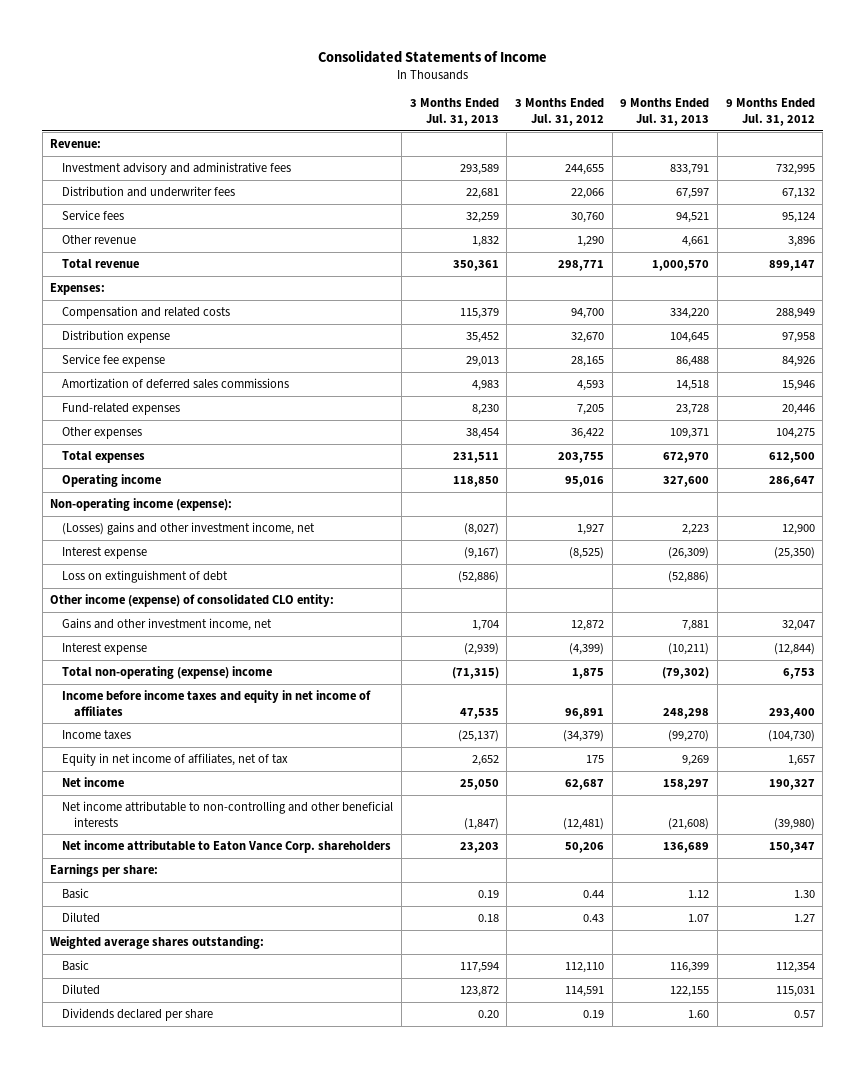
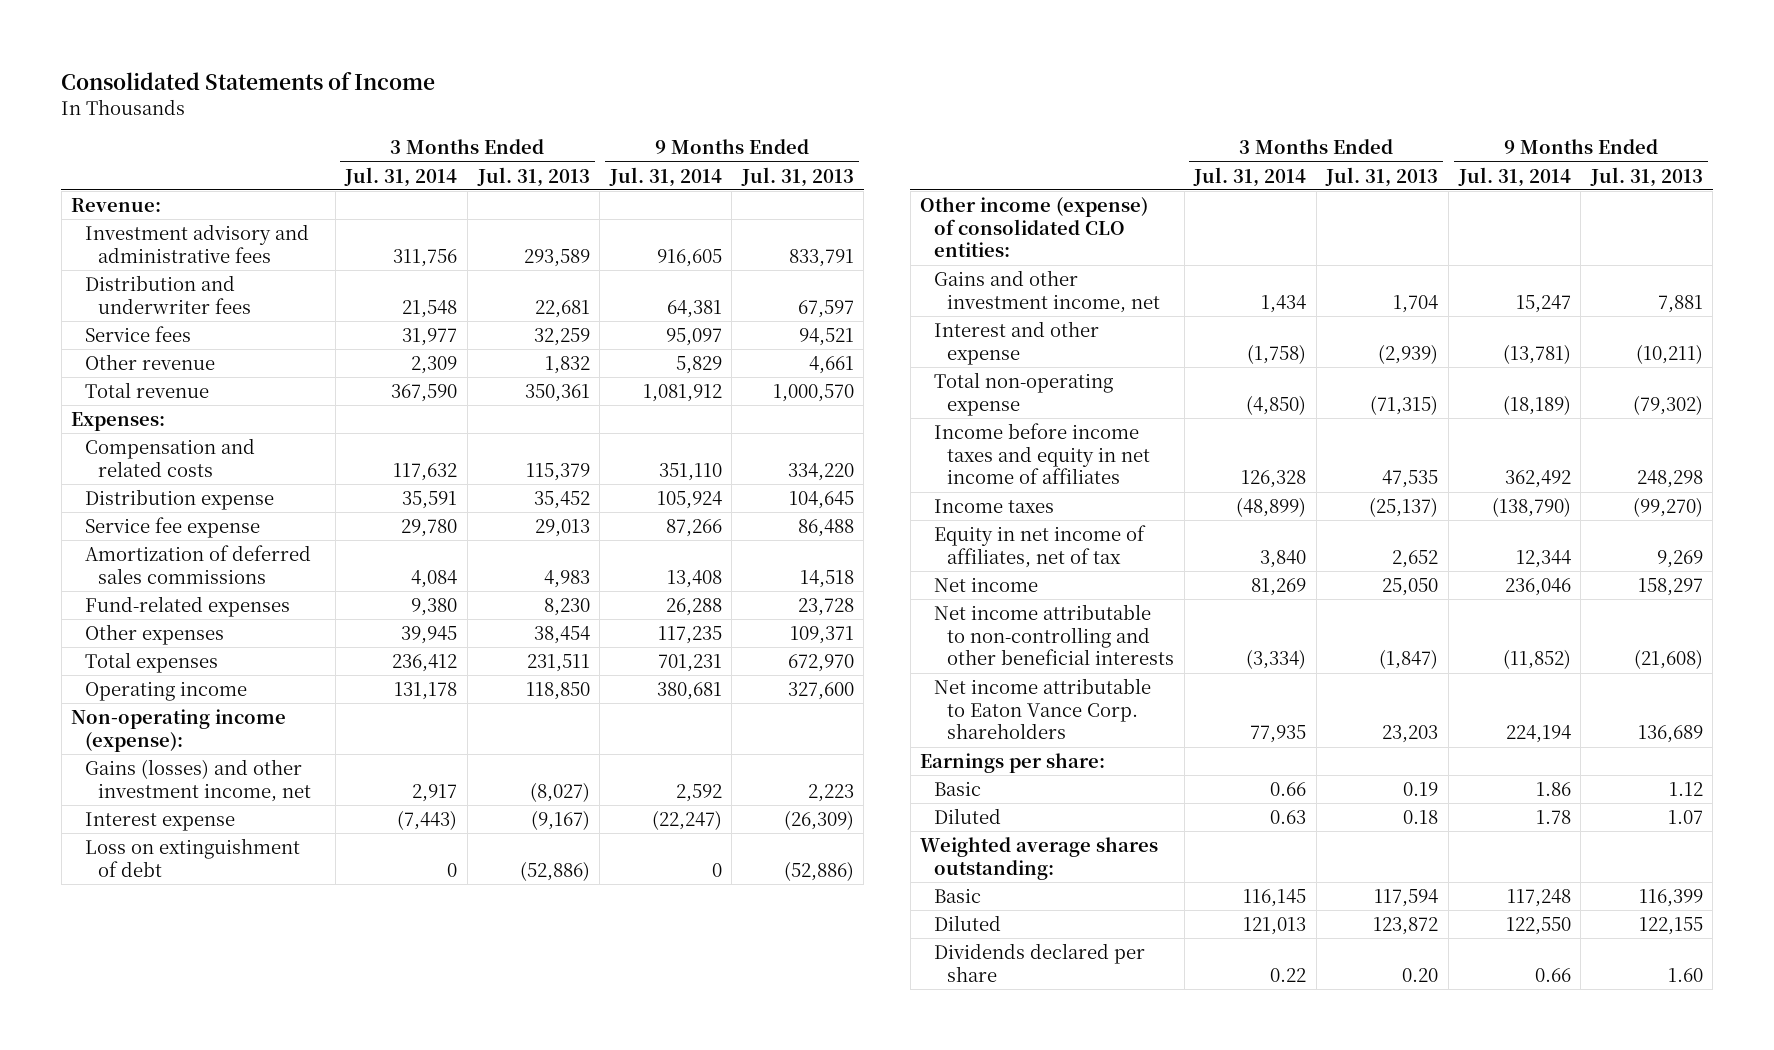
- | 3 Months Ended Jul. 31, 2013 | 3 Months Ended Jul. 31, 2012 | 9 Months Ended Jul. 31, 2013 | 9 Months Ended Jul. 31, 2012
+ | 3 Months Ended Jul. 31, 2014 | 3 Months Ended Jul. 31, 2013 | 9 Months Ended Jul. 31, 2014 | 9 Months Ended Jul. 31, 2013
- (Losses) gains and other investment income, net | (8,027) | 1,927 | 2,223 | 12,900
+ Gains (losses) and other investment income, net | 2,917 | (8,027) | 2,592 | 2,223
- Other income (expense) of consolidated CLO entity:
+ Other income (expense) of consolidated CLO entities:
- Interest expense | (2,939) | (4,399) | (10,211) | (12,844)
- Total non-operating (expense) income | (71,315) | 1,875 | (79,302) | 6,753
+ Interest and other expense | (1,758) | (2,939) | (13,781) | (10,211)
+ Total non-operating expense | (4,850) | (71,315) | (18,189) | (79,302)

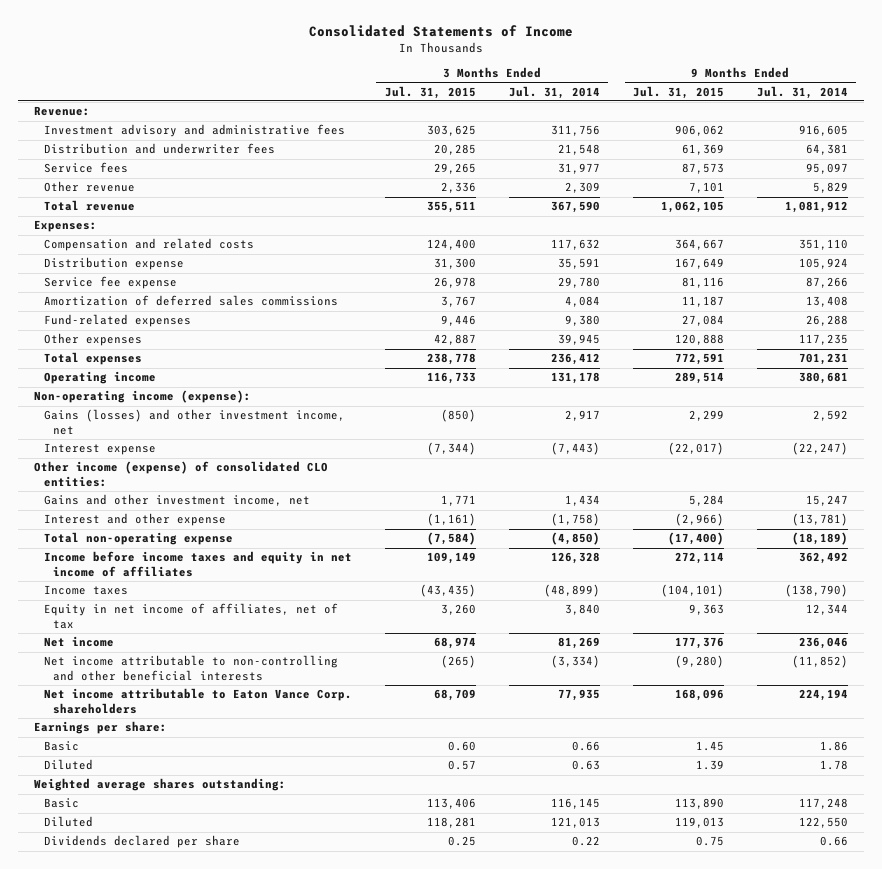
- | 3 Months Ended Jul. 31, 2014 | 3 Months Ended Jul. 31, 2013 | 9 Months Ended Jul. 31, 2014 | 9 Months Ended Jul. 31, 2013
+ | 3 Months Ended Jul. 31, 2015 | 3 Months Ended Jul. 31, 2014 | 9 Months Ended Jul. 31, 2015 | 9 Months Ended Jul. 31, 2014
- Loss on extinguishment of debt | 0 | (52,886) | 0 | (52,886)

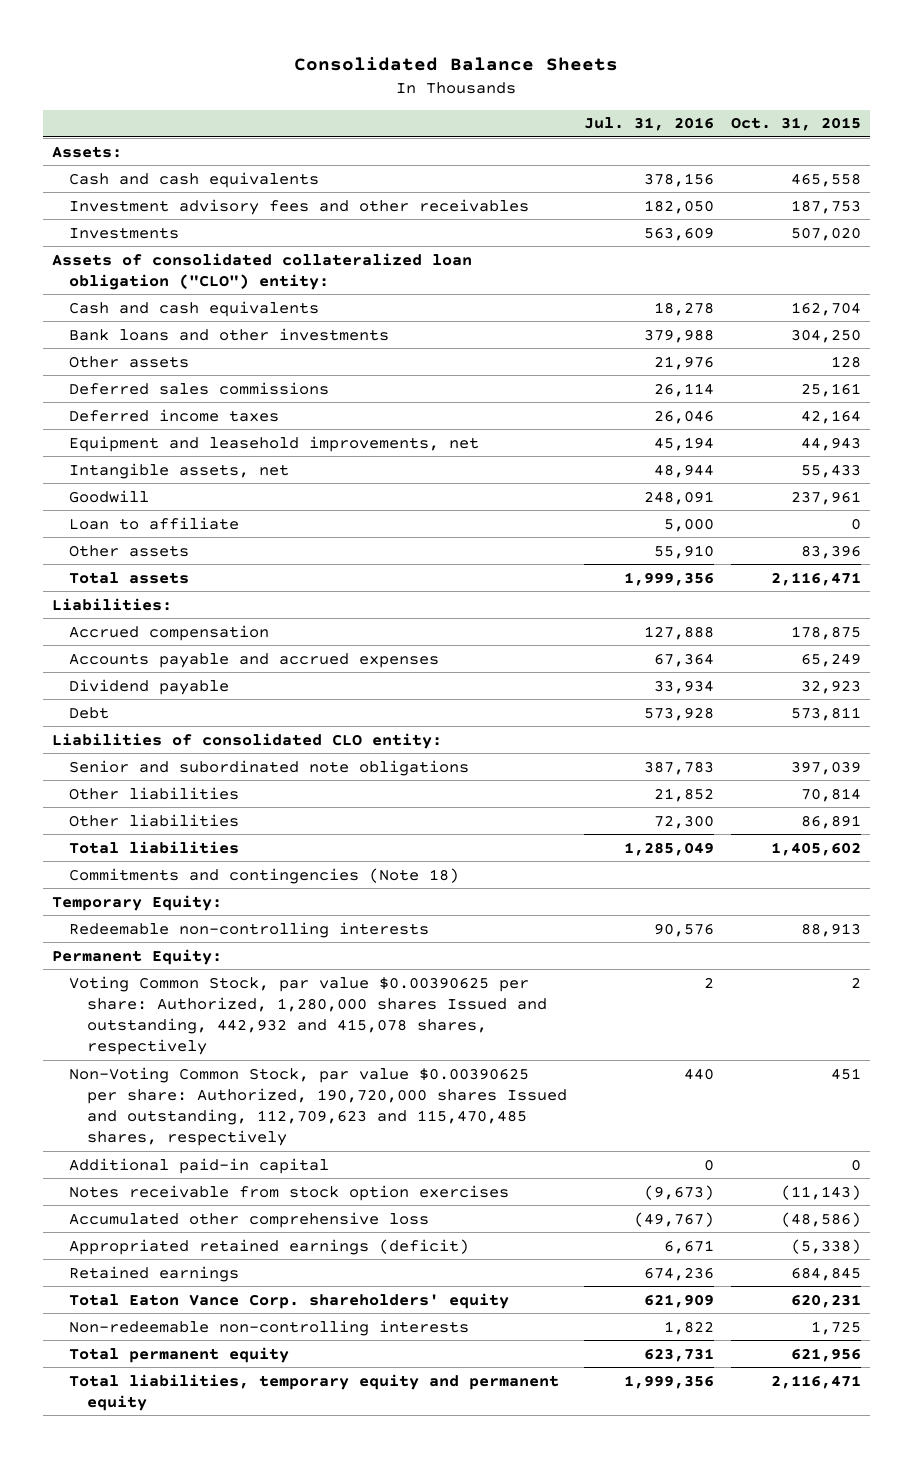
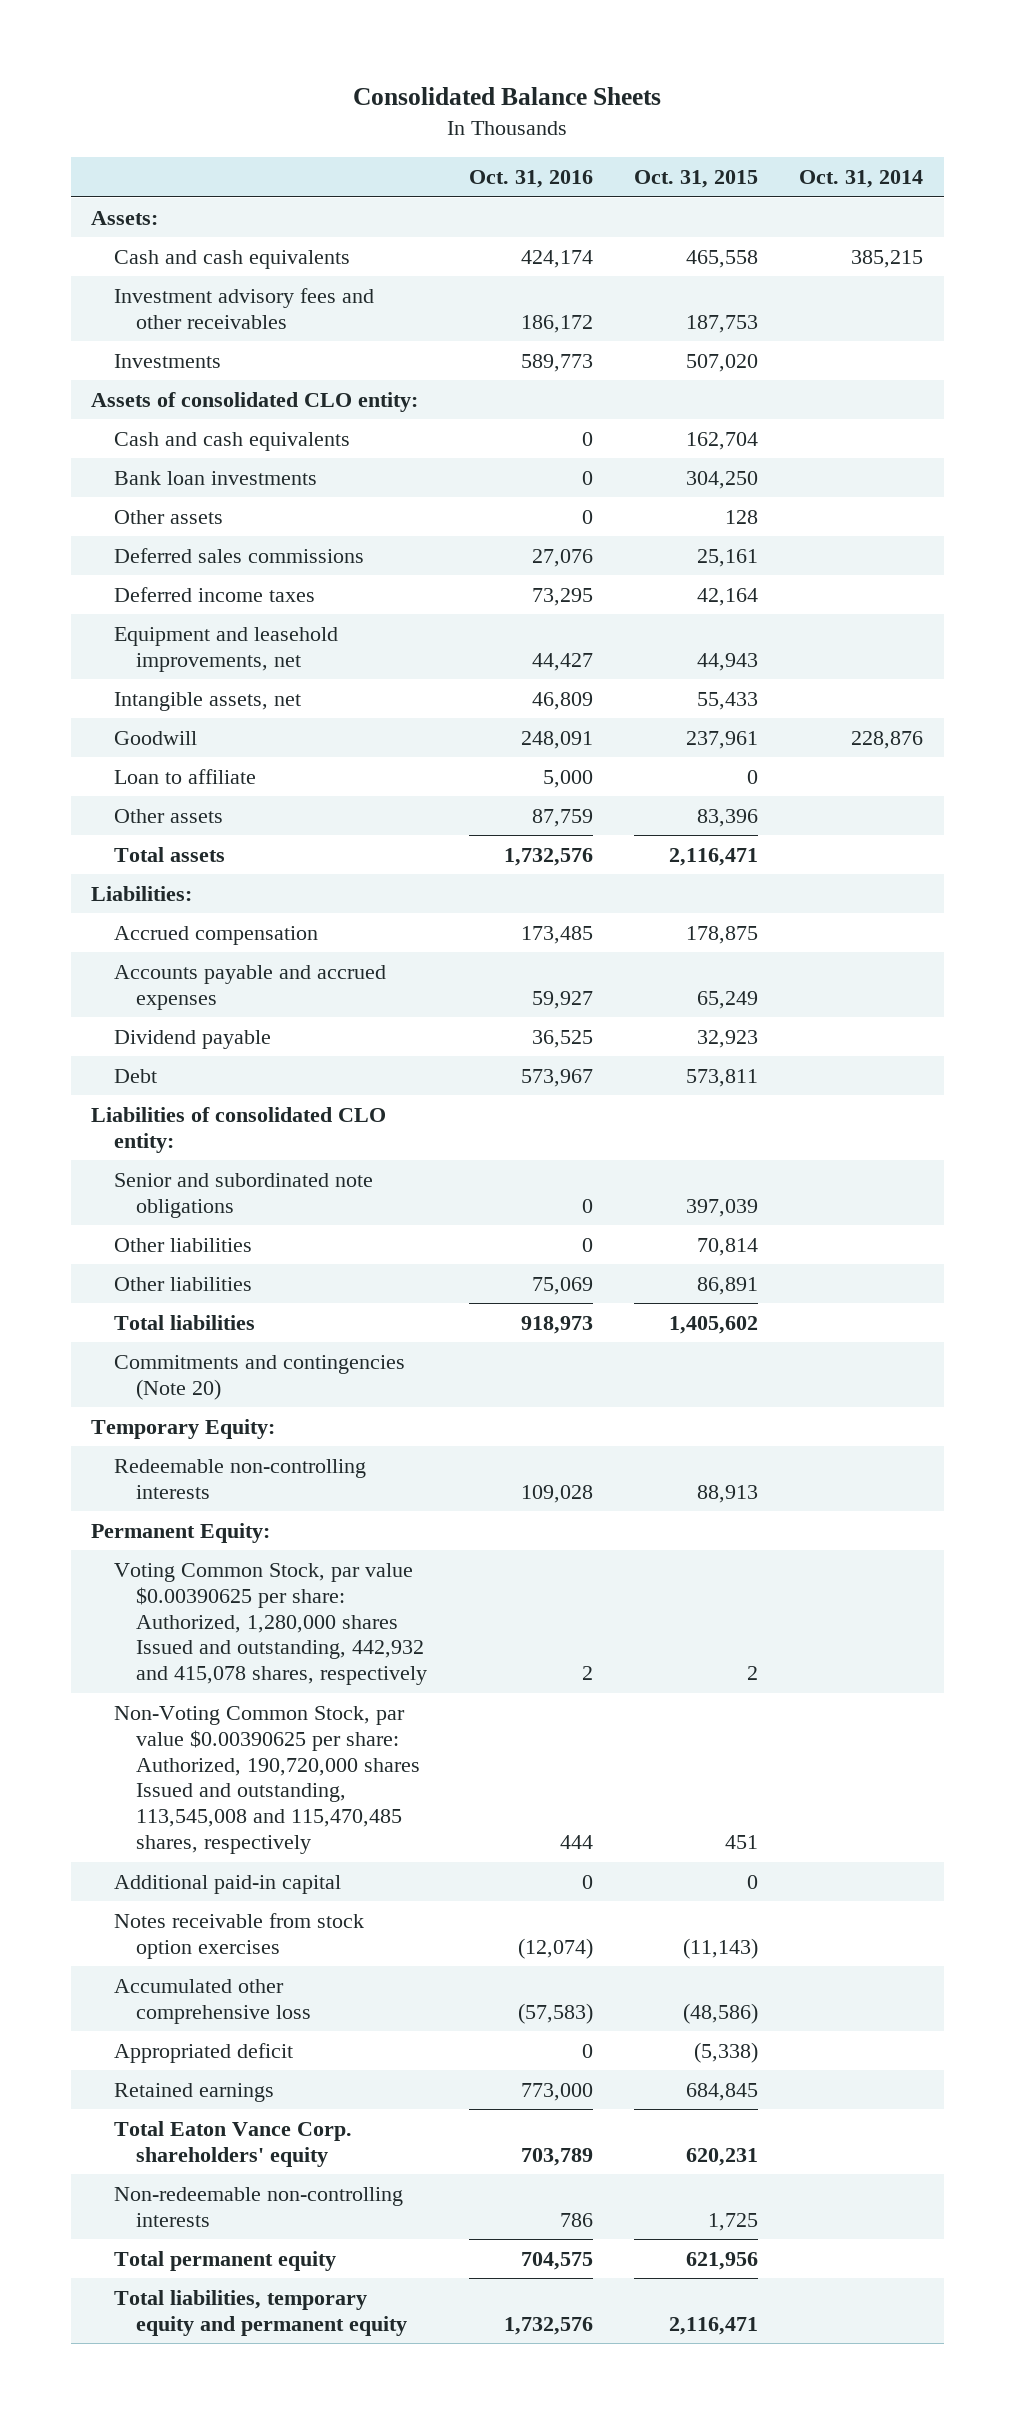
- | Jul. 31, 2016 | Oct. 31, 2015
+ | Oct. 31, 2016 | Oct. 31, 2015 | Oct. 31, 2014
- Assets of consolidated collateralized loan obligation ("CLO") entity:
+ Assets of consolidated CLO entity:
- Bank loans and other investments | 379,988 | 304,250
+ Bank loan investments | 0 | 304,250 |
- Commitments and contingencies (Note 18)
+ Commitments and contingencies (Note 20)
- Non-Voting Common Stock, par value $0.00390625 per share: Authorized, 190,720,000 shares Issued and outstanding, 112,709,623 and 115,470,485 shares, respectively | 440 | 451
+ Non-Voting Common Stock, par value $0.00390625 per share: Authorized, 190,720,000 shares Issued and outstanding, 113,545,008 and 115,470,485 shares, respectively | 444 | 451 |
- Appropriated retained earnings (deficit) | 6,671 | (5,338)
+ Appropriated deficit | 0 | (5,338) |

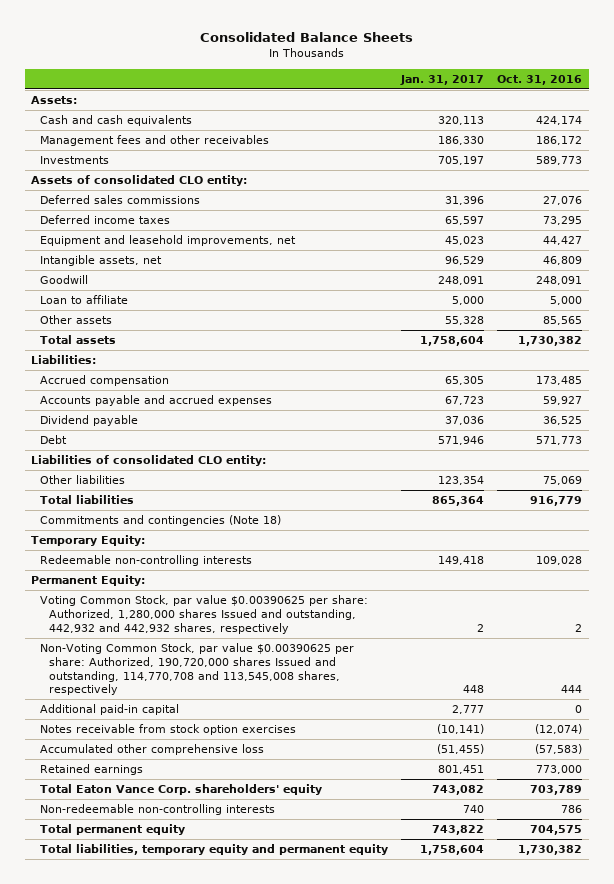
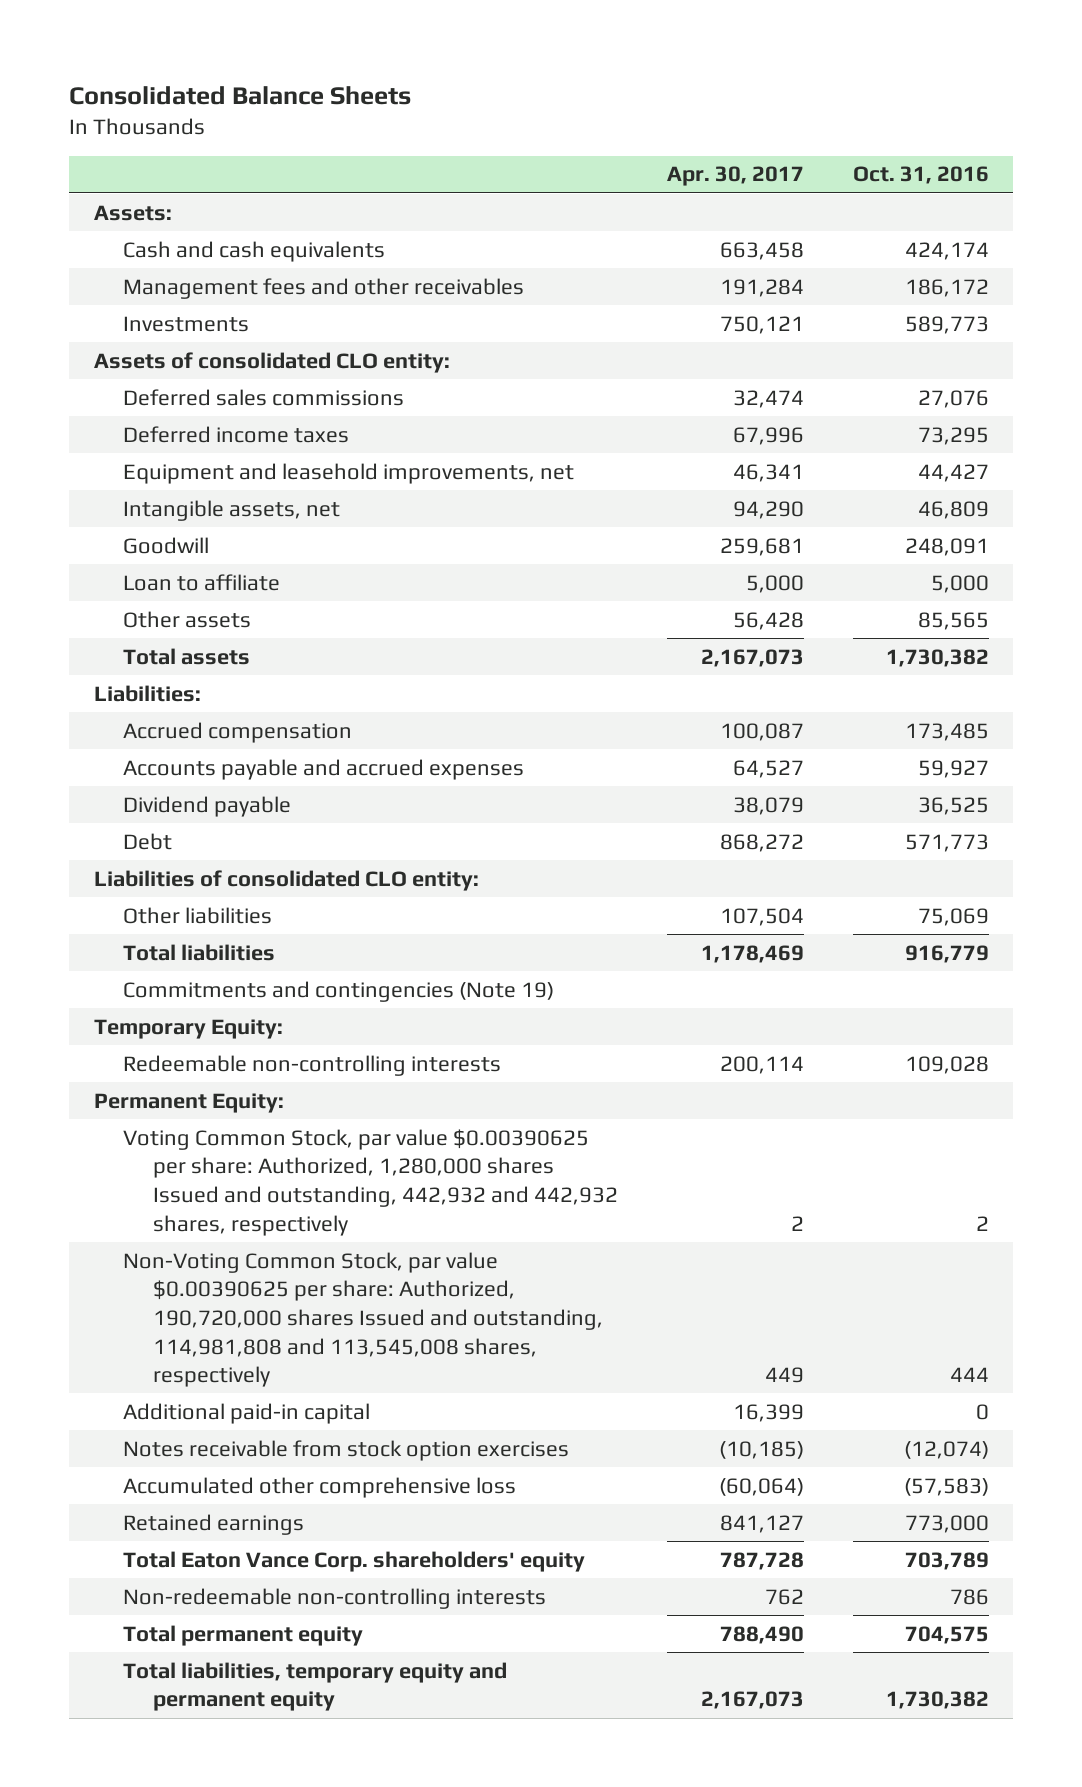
- | Jan. 31, 2017 | Oct. 31, 2016
+ | Apr. 30, 2017 | Oct. 31, 2016
- Commitments and contingencies (Note 18)
+ Commitments and contingencies (Note 19)
- Non-Voting Common Stock, par value $0.00390625 per share: Authorized, 190,720,000 shares Issued and outstanding, 114,770,708 and 113,545,008 shares, respectively | 448 | 444
+ Non-Voting Common Stock, par value $0.00390625 per share: Authorized, 190,720,000 shares Issued and outstanding, 114,981,808 and 113,545,008 shares, respectively | 449 | 444

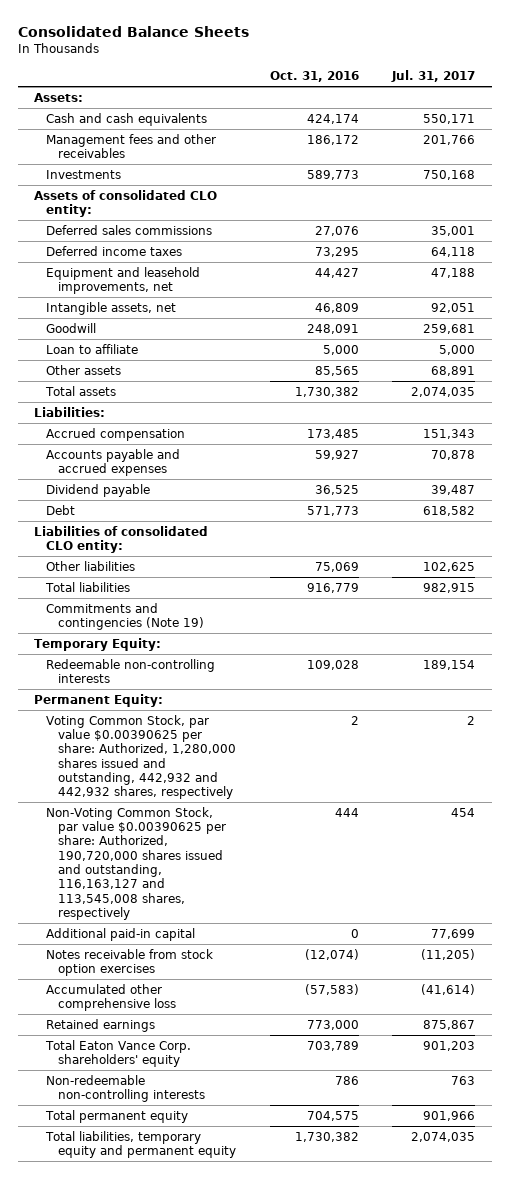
- | Apr. 30, 2017 | Oct. 31, 2016
+ | Oct. 31, 2016 | Jul. 31, 2017
- Voting Common Stock, par value $0.00390625 per share: Authorized, 1,280,000 shares Issued and outstanding, 442,932 and 442,932 shares, respectively | 2 | 2
- Non-Voting Common Stock, par value $0.00390625 per share: Authorized, 190,720,000 shares Issued and outstanding, 114,981,808 and 113,545,008 shares, respectively | 449 | 444
+ Voting Common Stock, par value $0.00390625 per share: Authorized, 1,280,000 shares issued and outstanding, 442,932 and 442,932 shares, respectively | 2 | 2
+ Non-Voting Common Stock, par value $0.00390625 per share: Authorized, 190,720,000 shares issued and outstanding, 116,163,127 and 113,545,008 shares, respectively | 444 | 454

